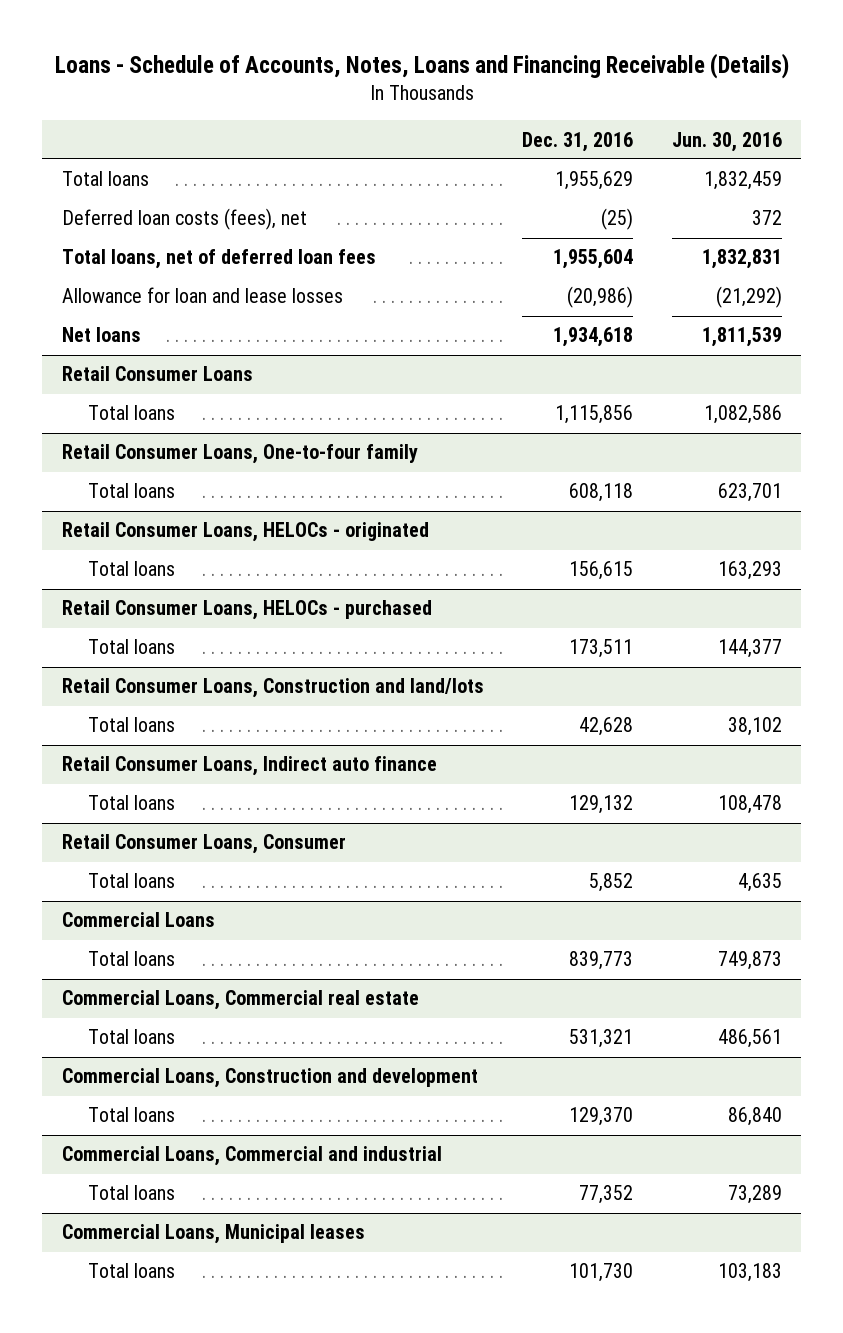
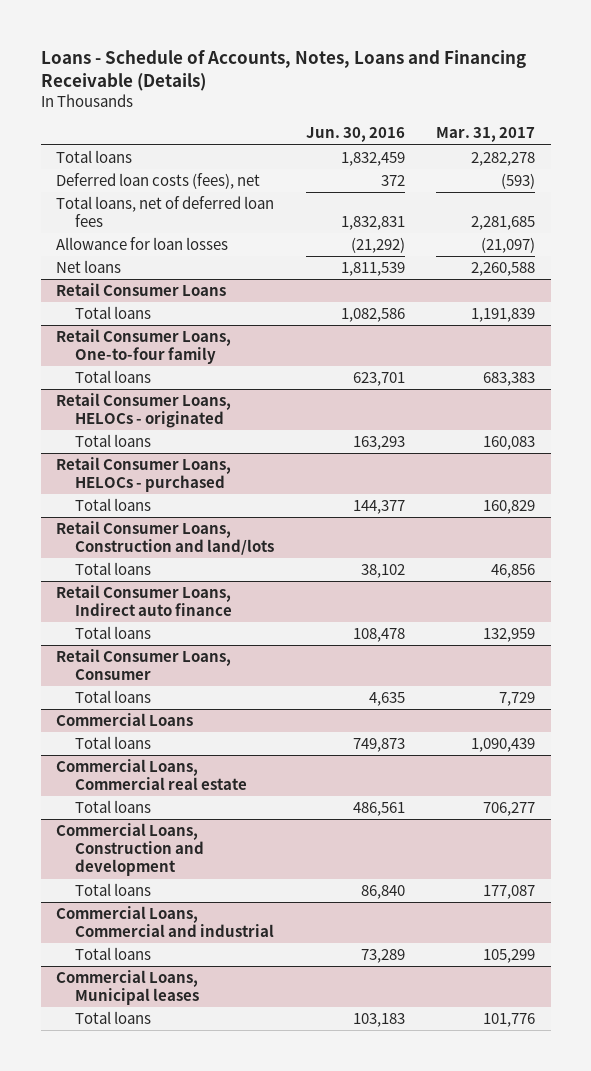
- | Dec. 31, 2016 | Jun. 30, 2016
+ | Jun. 30, 2016 | Mar. 31, 2017
- Allowance for loan and lease losses | (20,986) | (21,292)
+ Allowance for loan losses | (21,292) | (21,097)

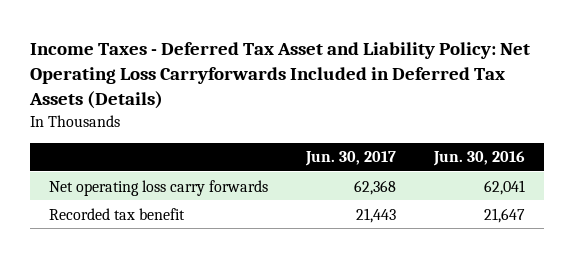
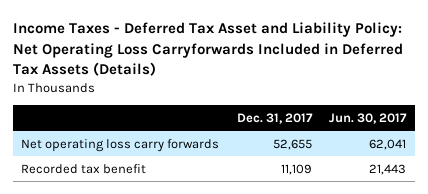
- | Jun. 30, 2017 | Jun. 30, 2016
+ | Dec. 31, 2017 | Jun. 30, 2017
- Net operating loss carry forwards | 62,368 | 62,041
+ Net operating loss carry forwards | 52,655 | 62,041

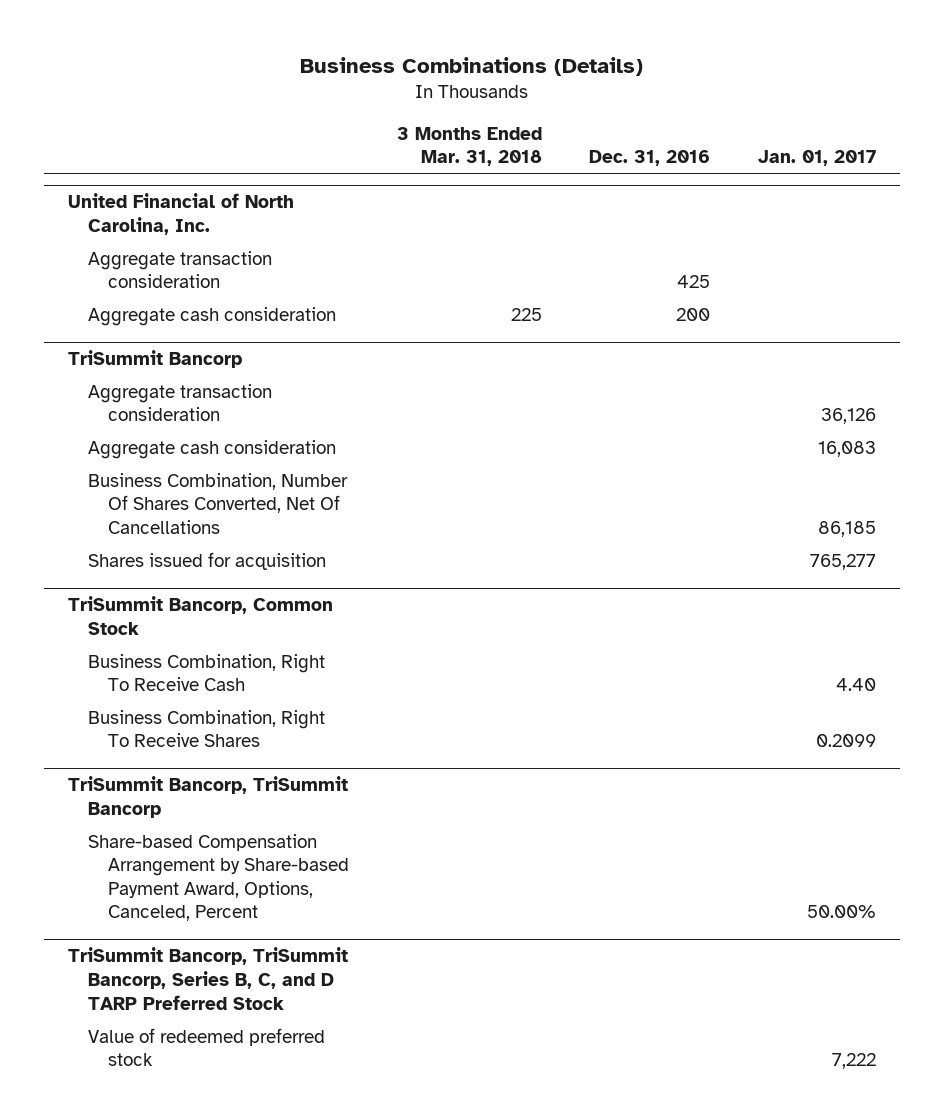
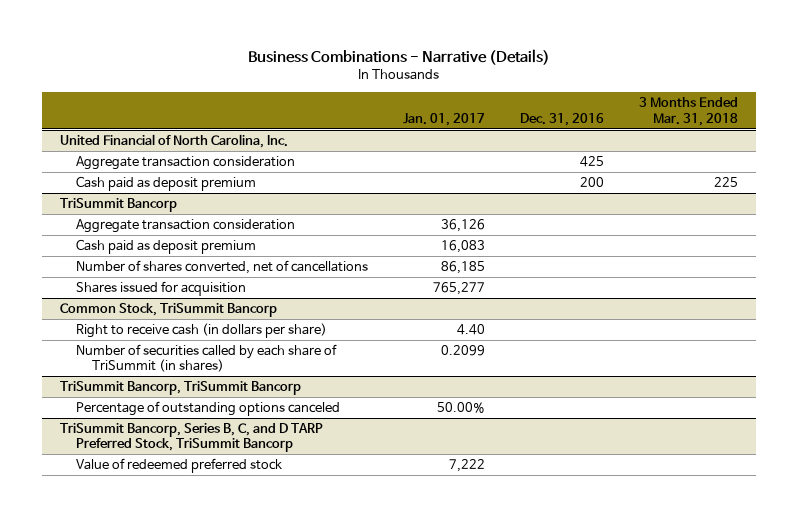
- Business Combinations (Details)
+ Business Combinations - Narrative (Details)
- | 3 Months Ended Mar. 31, 2018 | Dec. 31, 2016 | Jan. 01, 2017
+ | Jan. 01, 2017 | Dec. 31, 2016 | 3 Months Ended Mar. 31, 2018
@ United Financial of North Carolina, Inc.
- Aggregate cash consideration | 225 | 200 |
+ Cash paid as deposit premium | | 200 | 225
@ TriSummit Bancorp
- Aggregate cash consideration | | | 16,083
- Business Combination, Number Of Shares Converted, Net Of Cancellations | | | 86,185
+ Cash paid as deposit premium | 16,083 | |
+ Number of shares converted, net of cancellations | 86,185 | |
- TriSummit Bancorp, Common Stock
- Business Combination, Right To Receive Cash | | | 4.40
- Business Combination, Right To Receive Shares | | | 0.2099
+ Common Stock, TriSummit Bancorp
+ Right to receive cash (in dollars per share) | 4.40 | |
+ Number of securities called by each share of TriSummit (in shares) | 0.2099 | |
@ TriSummit Bancorp, TriSummit Bancorp
- Share-based Compensation Arrangement by Share-based Payment Award, Options, Canceled, Percent | | | 50.00%
- TriSummit Bancorp, TriSummit Bancorp, Series B, C, and D TARP Preferred Stock
@ TriSummit Bancorp, TriSummit Bancorp
+ Percentage of outstanding options canceled | 50.00% | |
+ TriSummit Bancorp, Series B, C, and D TARP Preferred Stock, TriSummit Bancorp

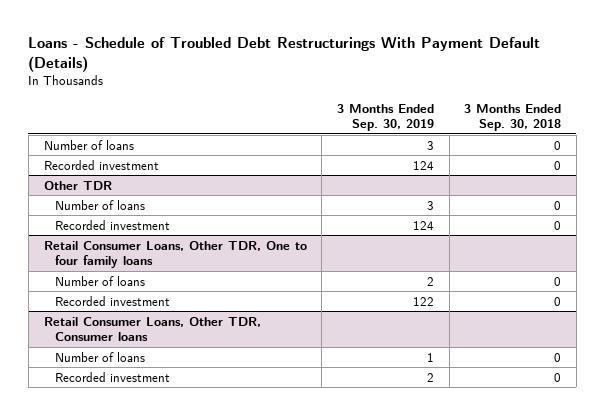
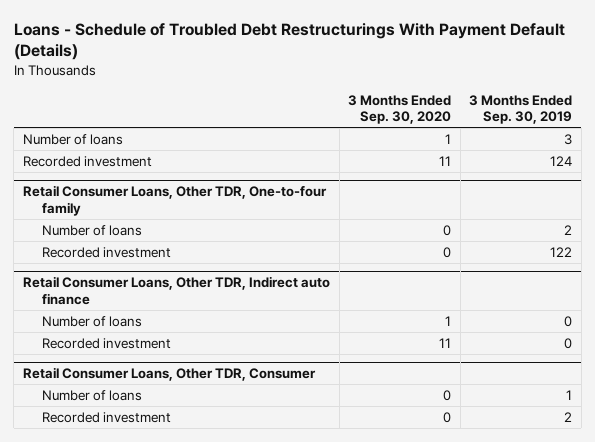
- | 3 Months Ended Sep. 30, 2019 | 3 Months Ended Sep. 30, 2018
+ | 3 Months Ended Sep. 30, 2020 | 3 Months Ended Sep. 30, 2019
- Other TDR
- Number of loans | 3 | 0
- Recorded investment | 124 | 0
- Retail Consumer Loans, Other TDR, One to four family loans
+ Retail Consumer Loans, Other TDR, One-to-four family
- Retail Consumer Loans, Other TDR, Consumer loans
+ Retail Consumer Loans, Other TDR, Indirect auto finance
+ Number of loans | 1 | 0
+ Recorded investment | 11 | 0
+ Retail Consumer Loans, Other TDR, Consumer

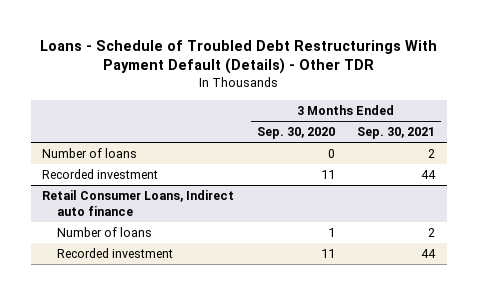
- Loans - Schedule of Troubled Debt Restructurings With Payment Default (Details)
+ Loans - Schedule of Troubled Debt Restructurings With Payment Default (Details) - Other TDR
- | 3 Months Ended Sep. 30, 2020 | 3 Months Ended Sep. 30, 2019
+ | 3 Months Ended Sep. 30, 2020 | 3 Months Ended Sep. 30, 2021
- Number of loans | 1 | 3
- Retail Consumer Loans, Other TDR, One-to-four family
- Recorded investment | 0 | 122
- Retail Consumer Loans, Other TDR, Indirect auto finance
moved down: Recorded investment | 11 | 44
+ Retail Consumer Loans, Indirect auto finance
- Retail Consumer Loans, Other TDR, Consumer
- Number of loans | 0 | 1
- Recorded investment | 0 | 2

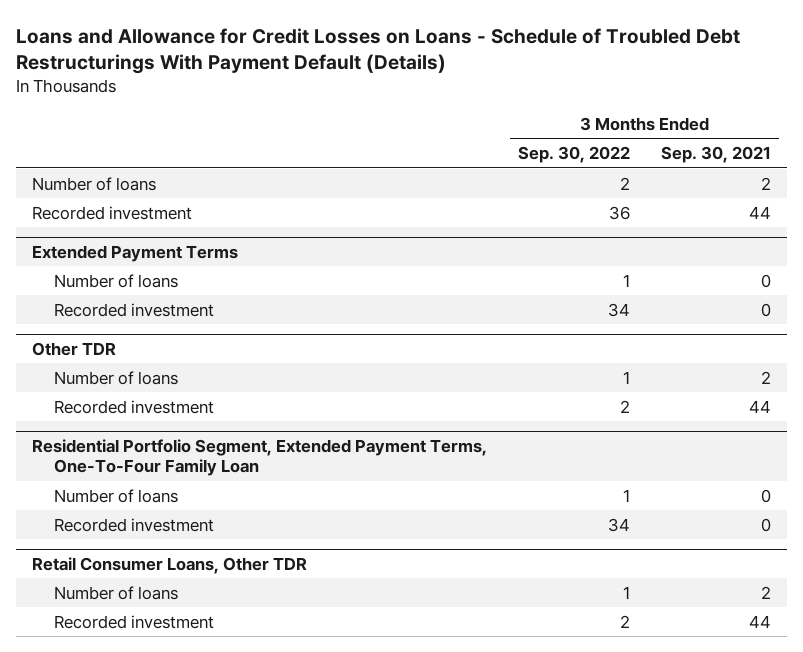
- Loans - Schedule of Troubled Debt Restructurings With Payment Default (Details) - Other TDR
+ Loans and Allowance for Credit Losses on Loans - Schedule of Troubled Debt Restructurings With Payment Default (Details)
- | 3 Months Ended Sep. 30, 2020 | 3 Months Ended Sep. 30, 2021
+ | 3 Months Ended Sep. 30, 2022 | 3 Months Ended Sep. 30, 2021
- Retail Consumer Loans, Indirect auto finance
+ Extended Payment Terms
+ Number of loans | 1 | 0
+ Recorded investment | 34 | 0
+ Other TDR
+ Residential Portfolio Segment, Extended Payment Terms, One-To-Four Family Loan
+ Number of loans | 1 | 0
+ Recorded investment | 34 | 0
+ Retail Consumer Loans, Other TDR
+ Number of loans | 1 | 2
+ Recorded investment | 2 | 44

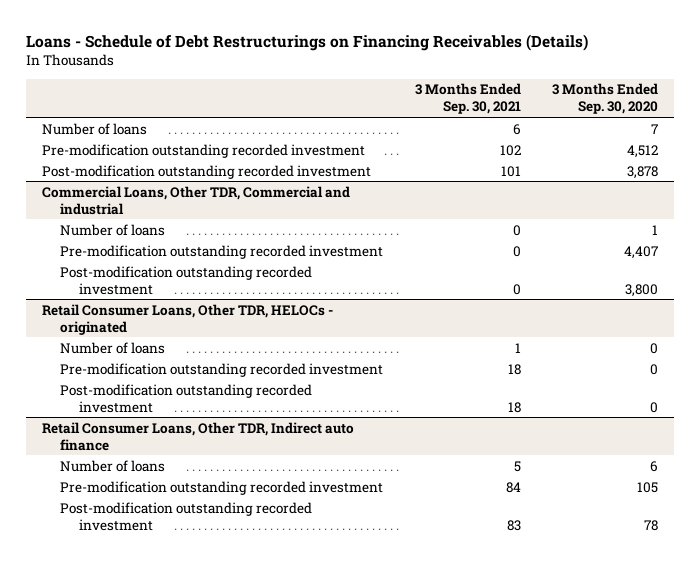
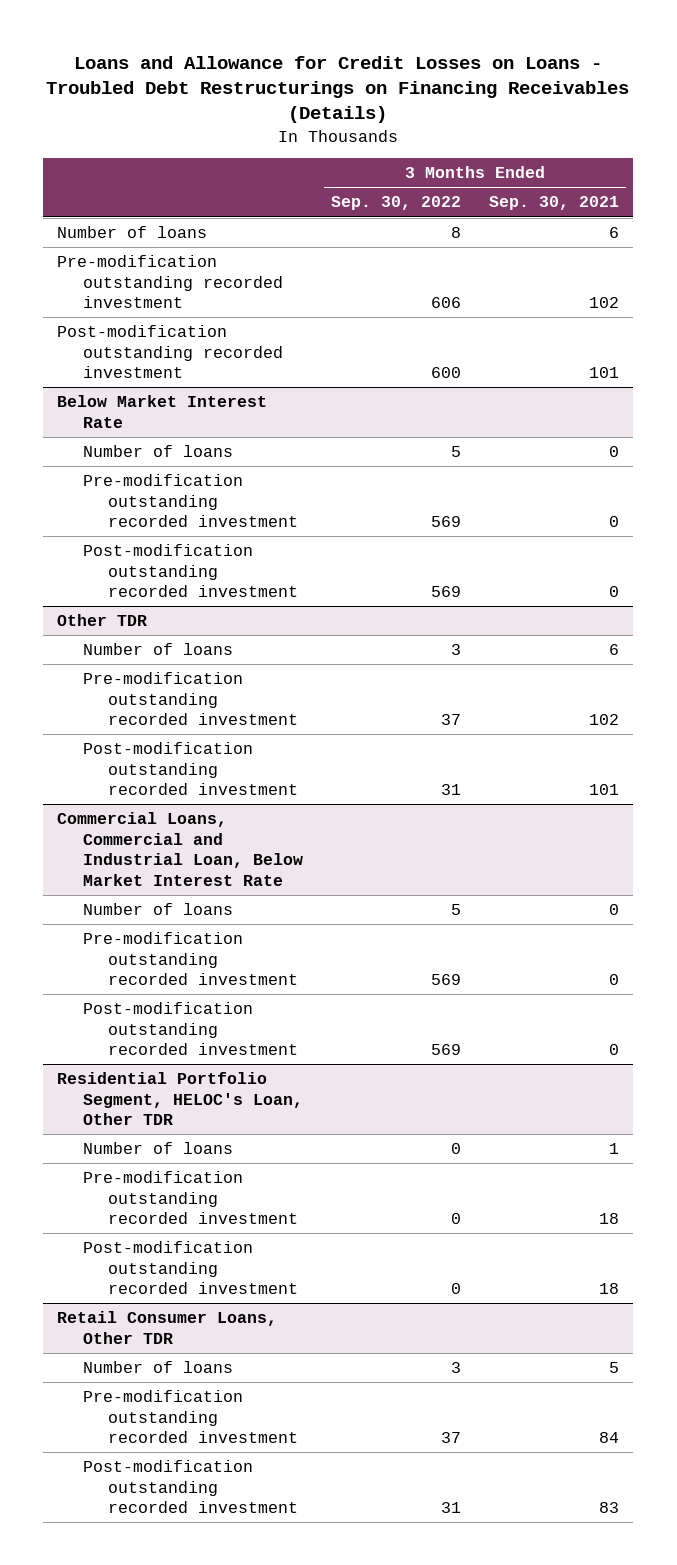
- Loans - Schedule of Debt Restructurings on Financing Receivables (Details)
+ Loans and Allowance for Credit Losses on Loans - Troubled Debt Restructurings on Financing Receivables (Details)
- | 3 Months Ended Sep. 30, 2021 | 3 Months Ended Sep. 30, 2020
+ | 3 Months Ended Sep. 30, 2022 | 3 Months Ended Sep. 30, 2021
- Commercial Loans, Other TDR, Commercial and industrial
+ Below Market Interest Rate
- Retail Consumer Loans, Other TDR, HELOCs - originated
+ Other TDR
+ Number of loans | 3 | 6
+ Pre-modification outstanding recorded investment | 37 | 102
+ Post-modification outstanding recorded investment | 31 | 101
+ Commercial Loans, Commercial and Industrial Loan, Below Market Interest Rate
+ Number of loans | 5 | 0
+ Pre-modification outstanding recorded investment | 569 | 0
+ Post-modification outstanding recorded investment | 569 | 0
+ Residential Portfolio Segment, HELOC's Loan, Other TDR
- Retail Consumer Loans, Other TDR, Indirect auto finance
+ Retail Consumer Loans, Other TDR

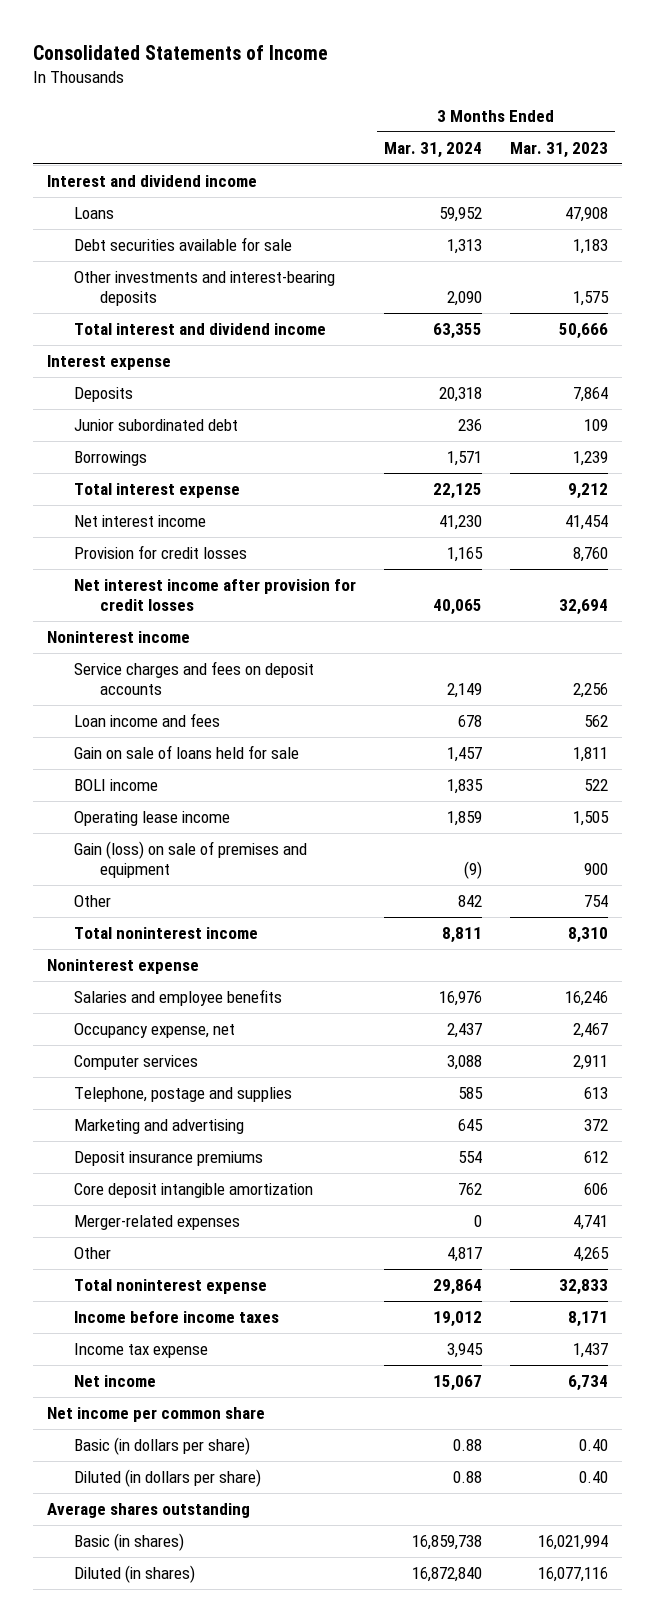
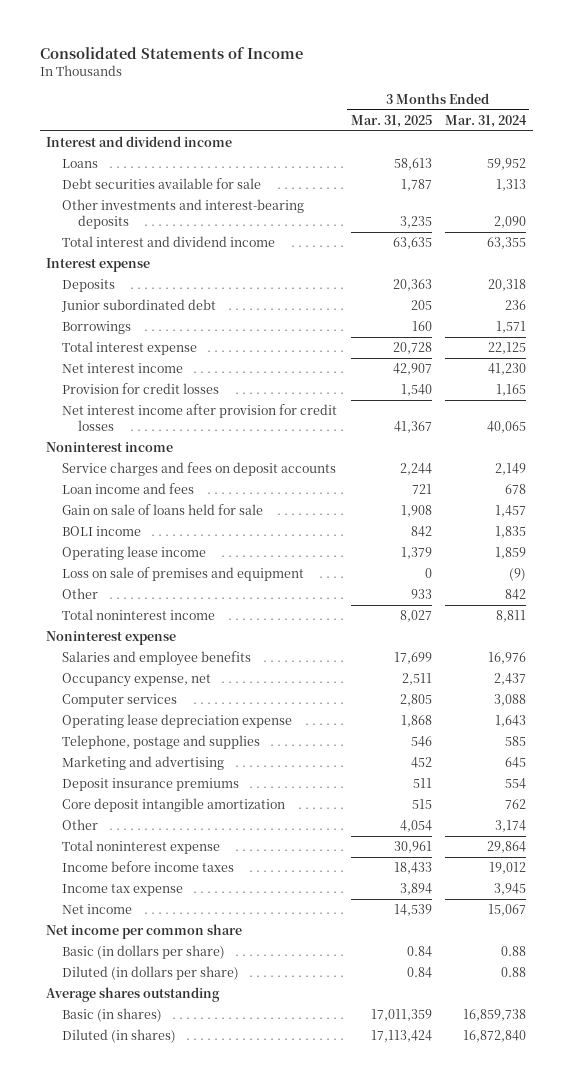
- | 3 Months Ended Mar. 31, 2024 | 3 Months Ended Mar. 31, 2023
+ | 3 Months Ended Mar. 31, 2025 | 3 Months Ended Mar. 31, 2024
- Gain (loss) on sale of premises and equipment | (9) | 900
+ Loss on sale of premises and equipment | 0 | (9)
+ Operating lease depreciation expense | 1,868 | 1,643
- Merger-related expenses | 0 | 4,741
- Other | 4,817 | 4,265
+ Other | 4,054 | 3,174

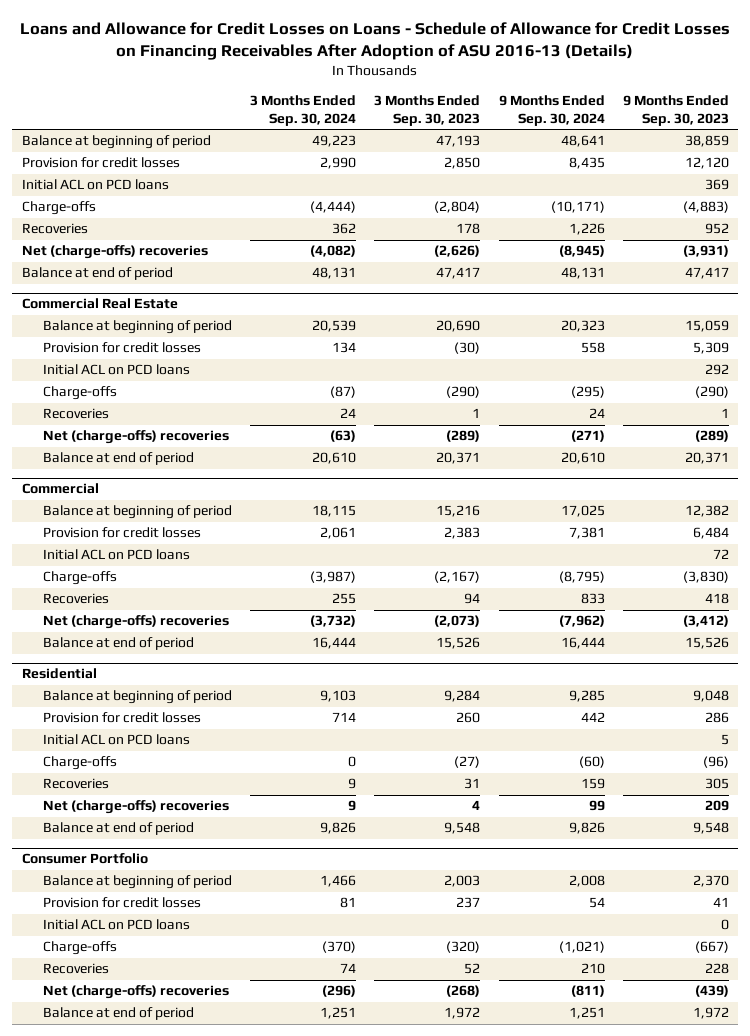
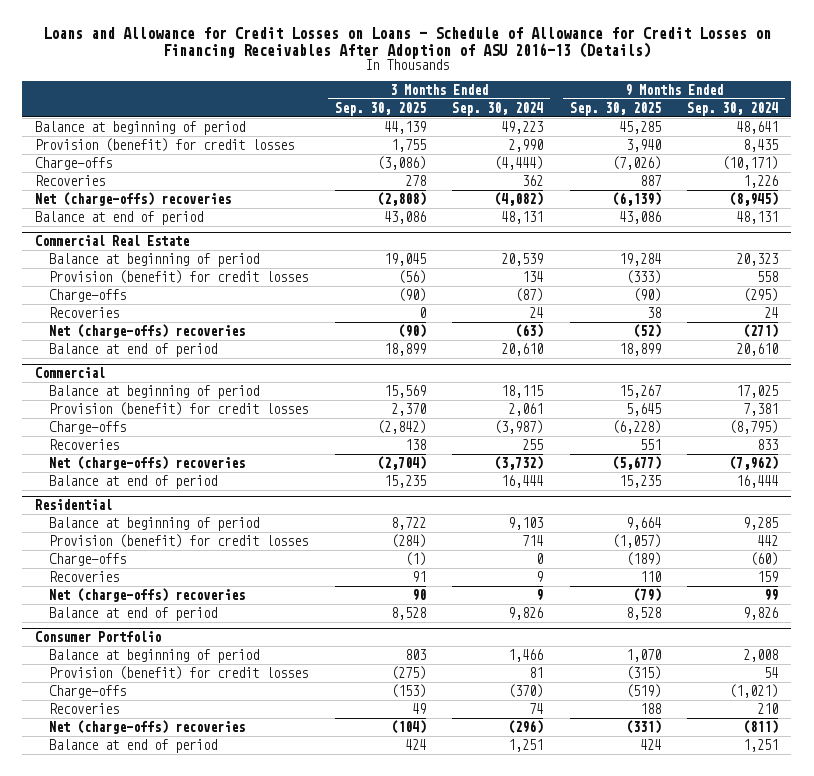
- | 3 Months Ended Sep. 30, 2024 | 3 Months Ended Sep. 30, 2023 | 9 Months Ended Sep. 30, 2024 | 9 Months Ended Sep. 30, 2023
+ | 3 Months Ended Sep. 30, 2025 | 3 Months Ended Sep. 30, 2024 | 9 Months Ended Sep. 30, 2025 | 9 Months Ended Sep. 30, 2024
- Provision for credit losses | 2,990 | 2,850 | 8,435 | 12,120
- Initial ACL on PCD loans | | | | 369
+ Provision (benefit) for credit losses | 1,755 | 2,990 | 3,940 | 8,435
@ Commercial Real Estate
- Provision for credit losses | 134 | (30) | 558 | 5,309
- Initial ACL on PCD loans | | | | 292
+ Provision (benefit) for credit losses | (56) | 134 | (333) | 558
@ Commercial
- Provision for credit losses | 2,061 | 2,383 | 7,381 | 6,484
- Initial ACL on PCD loans | | | | 72
+ Provision (benefit) for credit losses | 2,370 | 2,061 | 5,645 | 7,381
@ Residential
- Provision for credit losses | 714 | 260 | 442 | 286
- Initial ACL on PCD loans | | | | 5
+ Provision (benefit) for credit losses | (284) | 714 | (1,057) | 442
@ Consumer Portfolio
- Provision for credit losses | 81 | 237 | 54 | 41
- Initial ACL on PCD loans | | | | 0
+ Provision (benefit) for credit losses | (275) | 81 | (315) | 54

